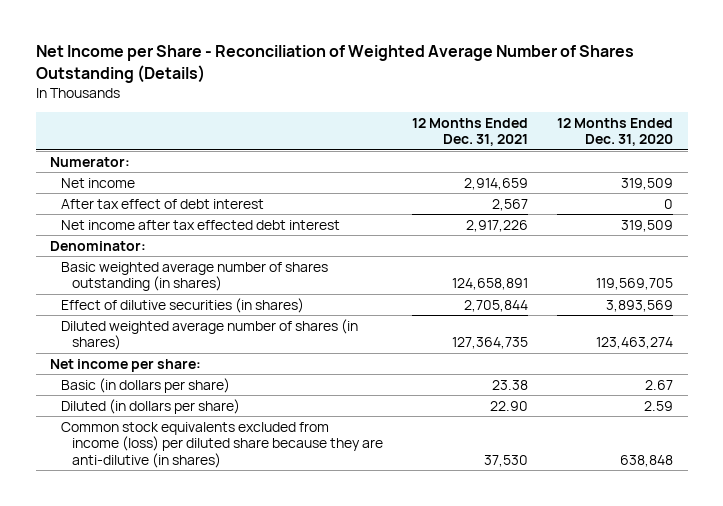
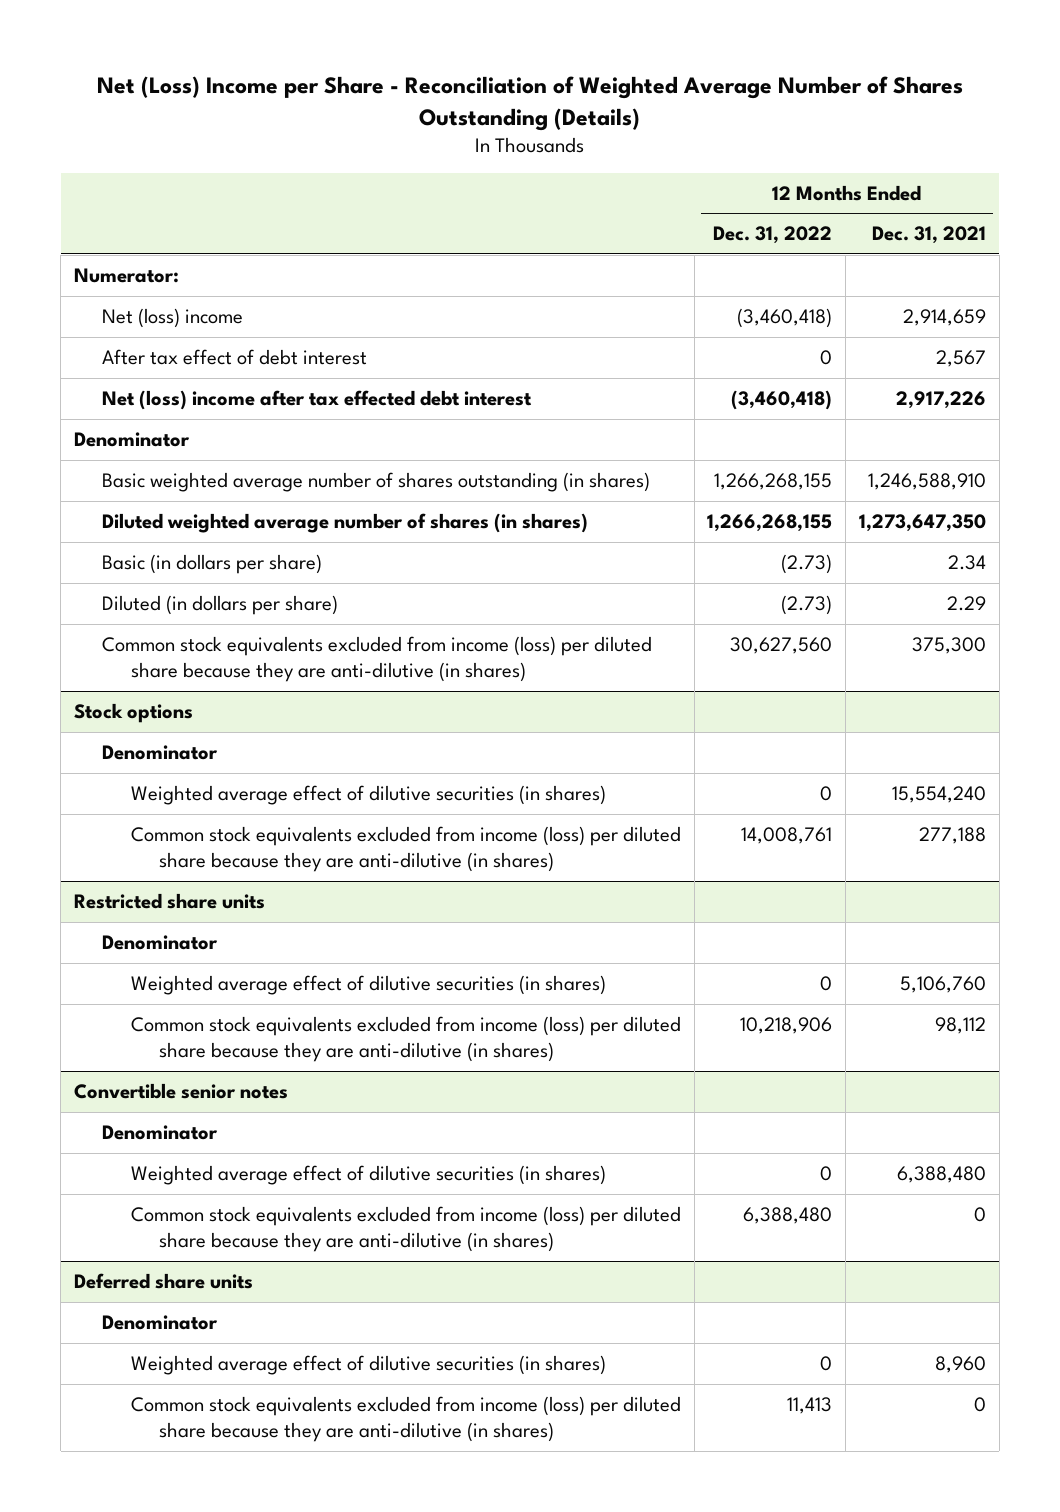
- Net Income per Share - Reconciliation of Weighted Average Number of Shares Outstanding (Details)
+ Net (Loss) Income per Share - Reconciliation of Weighted Average Number of Shares Outstanding (Details)
- | 12 Months Ended Dec. 31, 2021 | 12 Months Ended Dec. 31, 2020
+ | 12 Months Ended Dec. 31, 2022 | 12 Months Ended Dec. 31, 2021
- Net income | 2,914,659 | 319,509
+ Net (loss) income | (3,460,418) | 2,914,659
- Net income after tax effected debt interest | 2,917,226 | 319,509
- Denominator:
- Basic weighted average number of shares outstanding (in shares) | 124,658,891 | 119,569,705
- Effect of dilutive securities (in shares) | 2,705,844 | 3,893,569
- Diluted weighted average number of shares (in shares) | 127,364,735 | 123,463,274
- Net income per share:
- Basic (in dollars per share) | 23.38 | 2.67
- Diluted (in dollars per share) | 22.90 | 2.59
- Common stock equivalents excluded from income (loss) per diluted share because they are anti-dilutive (in shares) | 37,530 | 638,848
+ Net (loss) income after tax effected debt interest | (3,460,418) | 2,917,226
+ Denominator
+ Basic weighted average number of shares outstanding (in shares) | 1,266,268,155 | 1,246,588,910
+ Diluted weighted average number of shares (in shares) | 1,266,268,155 | 1,273,647,350
+ Basic (in dollars per share) | (2.73) | 2.34
+ Diluted (in dollars per share) | (2.73) | 2.29
+ Common stock equivalents excluded from income (loss) per diluted share because they are anti-dilutive (in shares) | 30,627,560 | 375,300
+ Stock options
+ Denominator
+ Weighted average effect of dilutive securities (in shares) | 0 | 15,554,240
+ Common stock equivalents excluded from income (loss) per diluted share because they are anti-dilutive (in shares) | 14,008,761 | 277,188
+ Restricted share units
+ Denominator
+ Weighted average effect of dilutive securities (in shares) | 0 | 5,106,760
+ Common stock equivalents excluded from income (loss) per diluted share because they are anti-dilutive (in shares) | 10,218,906 | 98,112
+ Convertible senior notes
+ Denominator
+ Weighted average effect of dilutive securities (in shares) | 0 | 6,388,480
+ Common stock equivalents excluded from income (loss) per diluted share because they are anti-dilutive (in shares) | 6,388,480 | 0
+ Deferred share units
+ Denominator
+ Weighted average effect of dilutive securities (in shares) | 0 | 8,960
+ Common stock equivalents excluded from income (loss) per diluted share because they are anti-dilutive (in shares) | 11,413 | 0

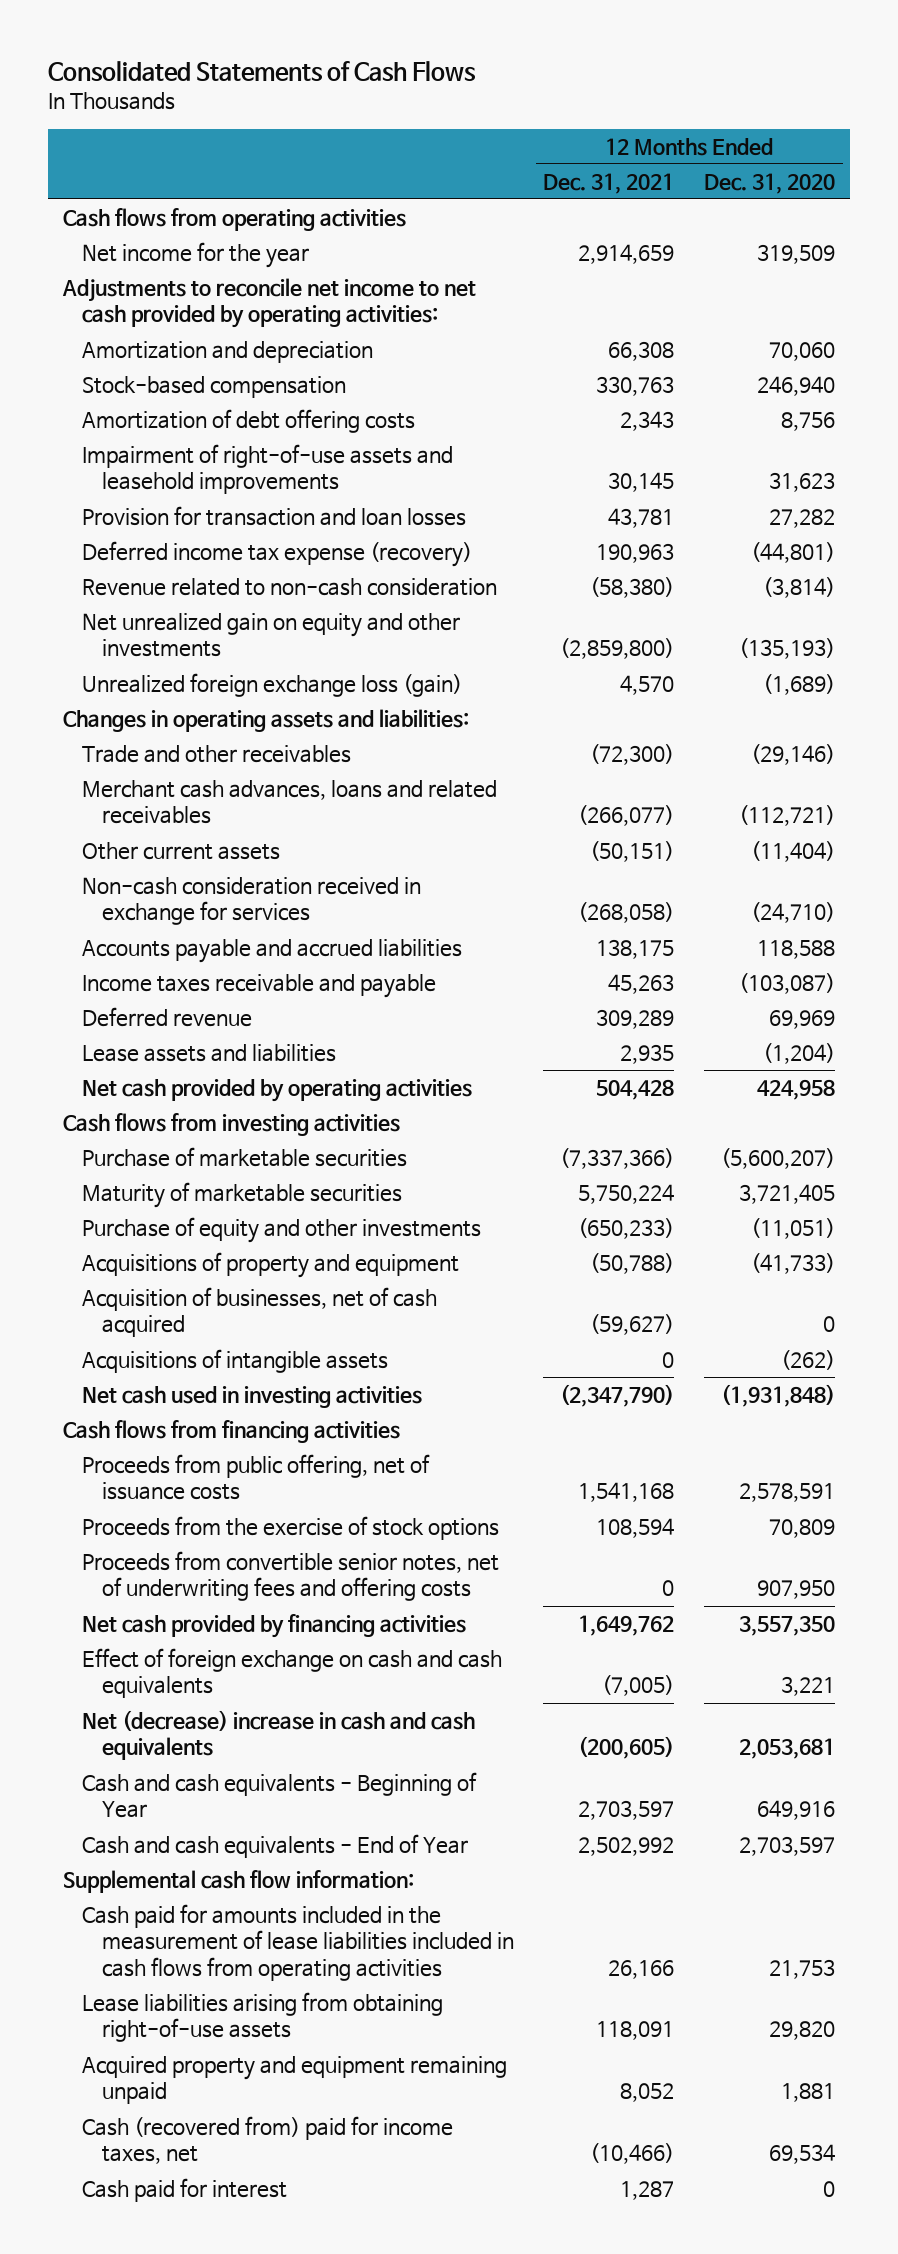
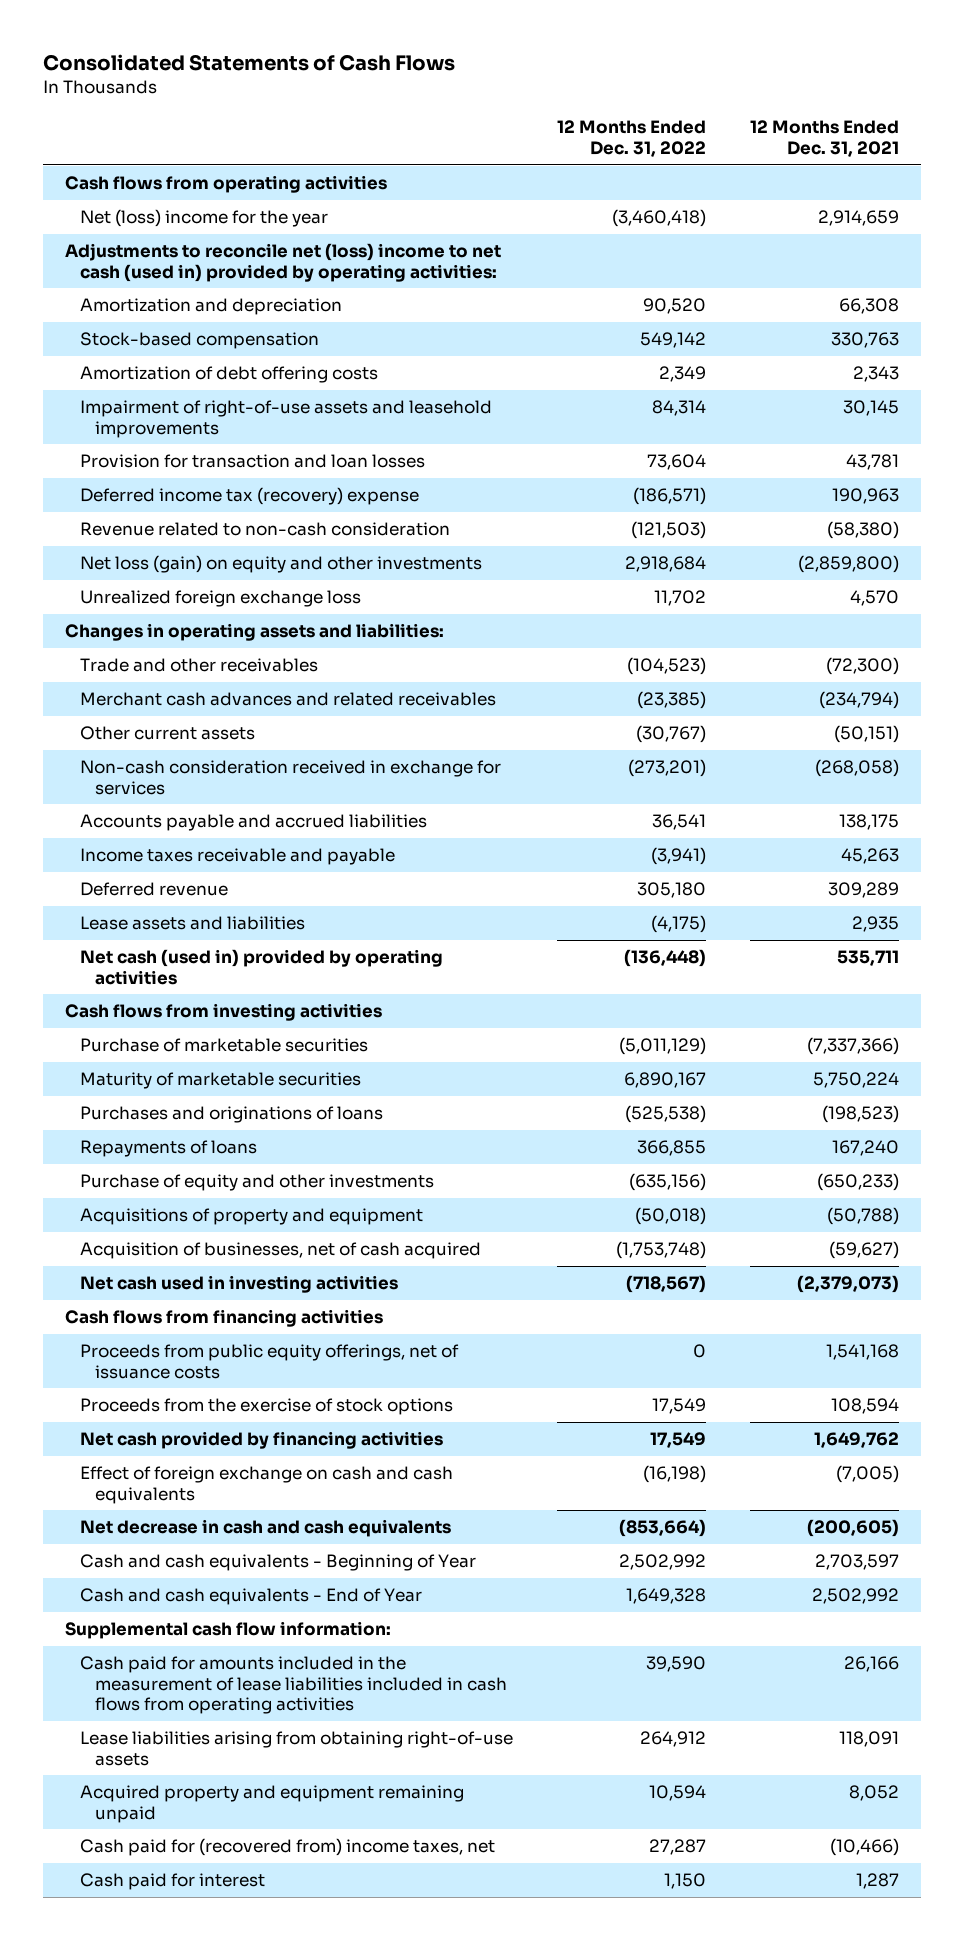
- | 12 Months Ended Dec. 31, 2021 | 12 Months Ended Dec. 31, 2020
+ | 12 Months Ended Dec. 31, 2022 | 12 Months Ended Dec. 31, 2021
- Net income for the year | 2,914,659 | 319,509
- Adjustments to reconcile net income to net cash provided by operating activities:
+ Net (loss) income for the year | (3,460,418) | 2,914,659
+ Adjustments to reconcile net (loss) income to net cash (used in) provided by operating activities:
- Deferred income tax expense (recovery) | 190,963 | (44,801)
+ Deferred income tax (recovery) expense | (186,571) | 190,963
- Net unrealized gain on equity and other investments | (2,859,800) | (135,193)
- Unrealized foreign exchange loss (gain) | 4,570 | (1,689)
+ Net loss (gain) on equity and other investments | 2,918,684 | (2,859,800)
+ Unrealized foreign exchange loss | 11,702 | 4,570
- Merchant cash advances, loans and related receivables | (266,077) | (112,721)
+ Merchant cash advances and related receivables | (23,385) | (234,794)
- Net cash provided by operating activities | 504,428 | 424,958
+ Net cash (used in) provided by operating activities | (136,448) | 535,711
+ Purchases and originations of loans | (525,538) | (198,523)
+ Repayments of loans | 366,855 | 167,240
- Acquisitions of intangible assets | 0 | (262)
- Net cash used in investing activities | (2,347,790) | (1,931,848)
+ Net cash used in investing activities | (718,567) | (2,379,073)
- Proceeds from public offering, net of issuance costs | 1,541,168 | 2,578,591
+ Proceeds from public equity offerings, net of issuance costs | 0 | 1,541,168
- Proceeds from convertible senior notes, net of underwriting fees and offering costs | 0 | 907,950
- Net (decrease) increase in cash and cash equivalents | (200,605) | 2,053,681
+ Net decrease in cash and cash equivalents | (853,664) | (200,605)
- Cash (recovered from) paid for income taxes, net | (10,466) | 69,534
+ Cash paid for (recovered from) income taxes, net | 27,287 | (10,466)

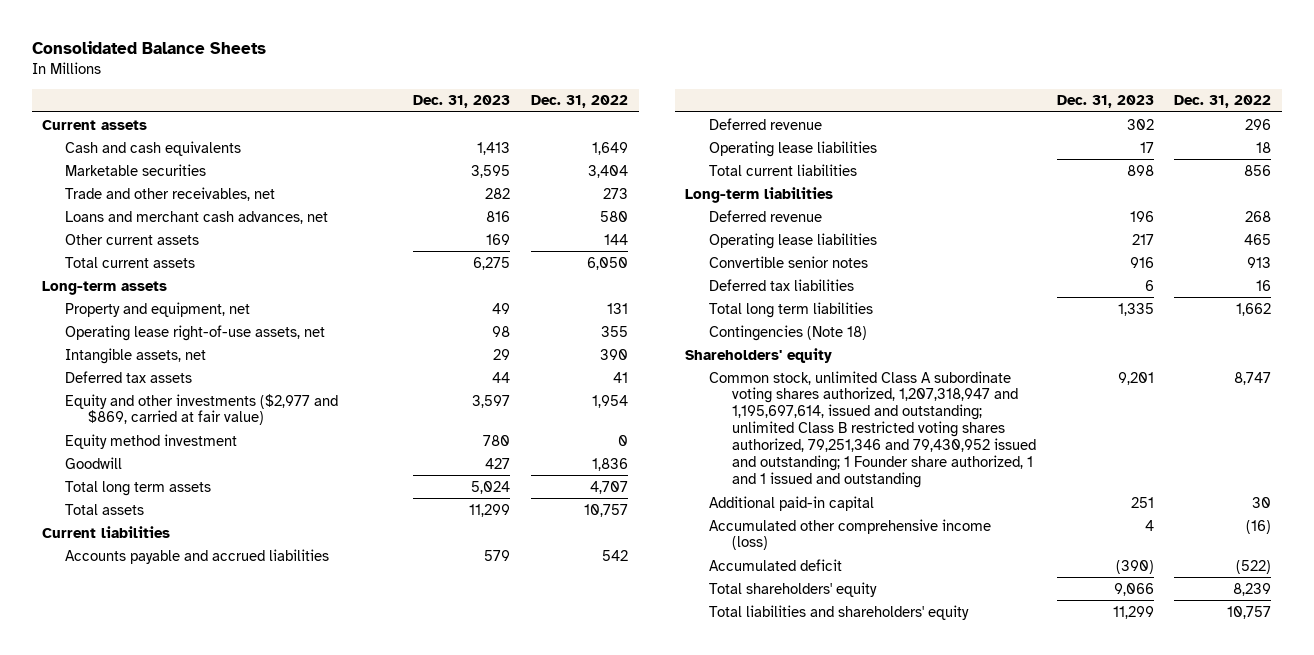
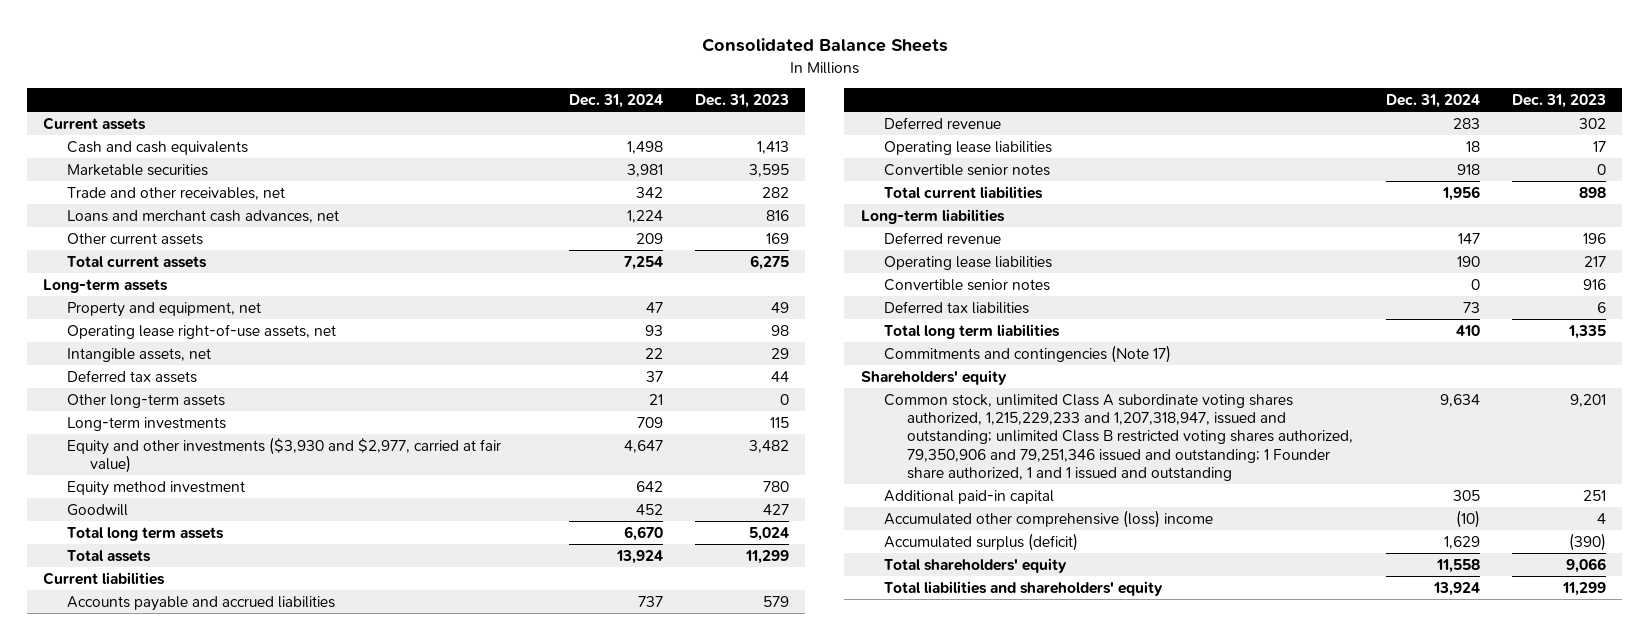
- | Dec. 31, 2023 | Dec. 31, 2022
+ | Dec. 31, 2024 | Dec. 31, 2023
- Equity and other investments ($2,977 and $869, carried at fair value) | 3,597 | 1,954
+ Other long-term assets | 21 | 0
+ Long-term investments | 709 | 115
+ Equity and other investments ($3,930 and $2,977, carried at fair value) | 4,647 | 3,482
+ Convertible senior notes | 918 | 0
- Contingencies (Note 18)
+ Commitments and contingencies (Note 17)
- Common stock, unlimited Class A subordinate voting shares authorized, 1,207,318,947 and 1,195,697,614, issued and outstanding; unlimited Class B restricted voting shares authorized, 79,251,346 and 79,430,952 issued and outstanding; 1 Founder share authorized, 1 and 1 issued and outstanding | 9,201 | 8,747
+ Common stock, unlimited Class A subordinate voting shares authorized, 1,215,229,233 and 1,207,318,947, issued and outstanding; unlimited Class B restricted voting shares authorized, 79,350,906 and 79,251,346 issued and outstanding; 1 Founder share authorized, 1 and 1 issued and outstanding | 9,634 | 9,201
- Accumulated other comprehensive income (loss) | 4 | (16)
- Accumulated deficit | (390) | (522)
+ Accumulated other comprehensive (loss) income | (10) | 4
+ Accumulated surplus (deficit) | 1,629 | (390)

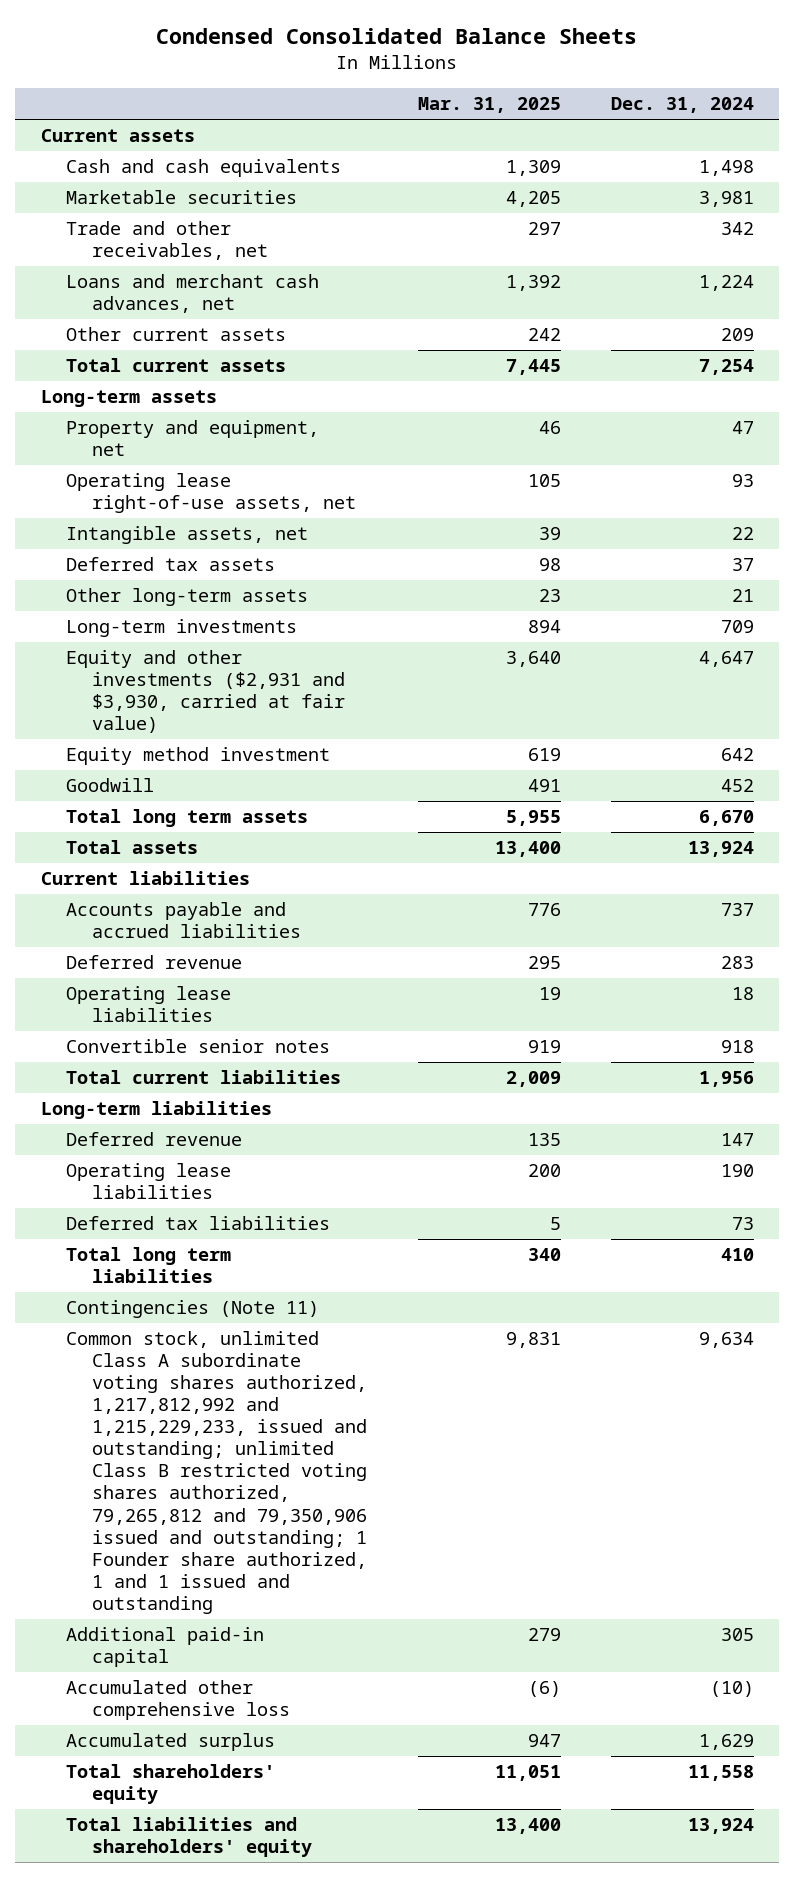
- Consolidated Balance Sheets
+ Condensed Consolidated Balance Sheets
- | Dec. 31, 2024 | Dec. 31, 2023
+ | Mar. 31, 2025 | Dec. 31, 2024
- Equity and other investments ($3,930 and $2,977, carried at fair value) | 4,647 | 3,482
+ Equity and other investments ($2,931 and $3,930, carried at fair value) | 3,640 | 4,647
- Convertible senior notes | 0 | 916
- Commitments and contingencies (Note 17)
- Shareholders' equity
- Common stock, unlimited Class A subordinate voting shares authorized, 1,215,229,233 and 1,207,318,947, issued and outstanding; unlimited Class B restricted voting shares authorized, 79,350,906 and 79,251,346 issued and outstanding; 1 Founder share authorized, 1 and 1 issued and outstanding | 9,634 | 9,201
+ Contingencies (Note 11)
+ Common stock, unlimited Class A subordinate voting shares authorized, 1,217,812,992 and 1,215,229,233, issued and outstanding; unlimited Class B restricted voting shares authorized, 79,265,812 and 79,350,906 issued and outstanding; 1 Founder share authorized, 1 and 1 issued and outstanding | 9,831 | 9,634
- Accumulated other comprehensive (loss) income | (10) | 4
- Accumulated surplus (deficit) | 1,629 | (390)
+ Accumulated other comprehensive loss | (6) | (10)
+ Accumulated surplus | 947 | 1,629

